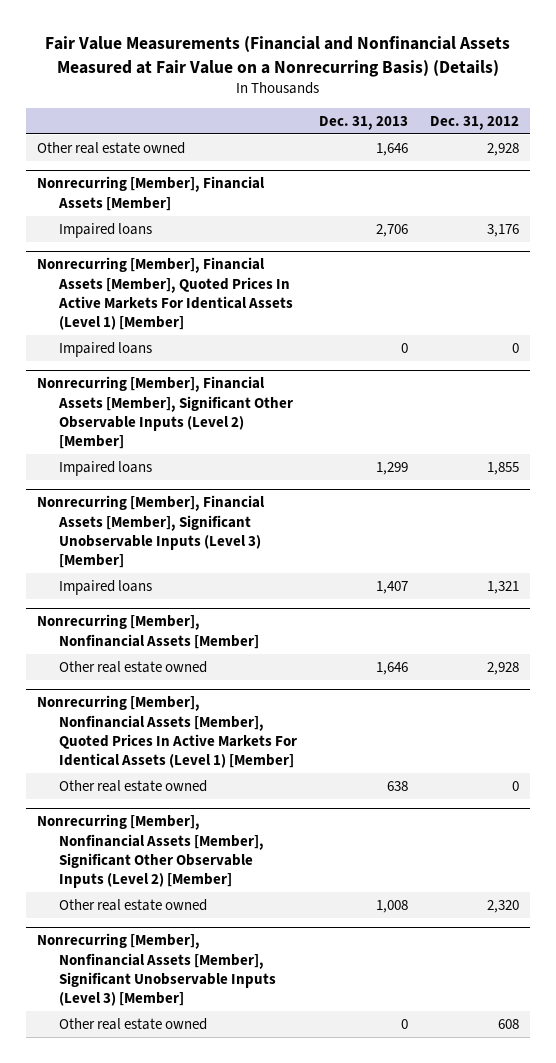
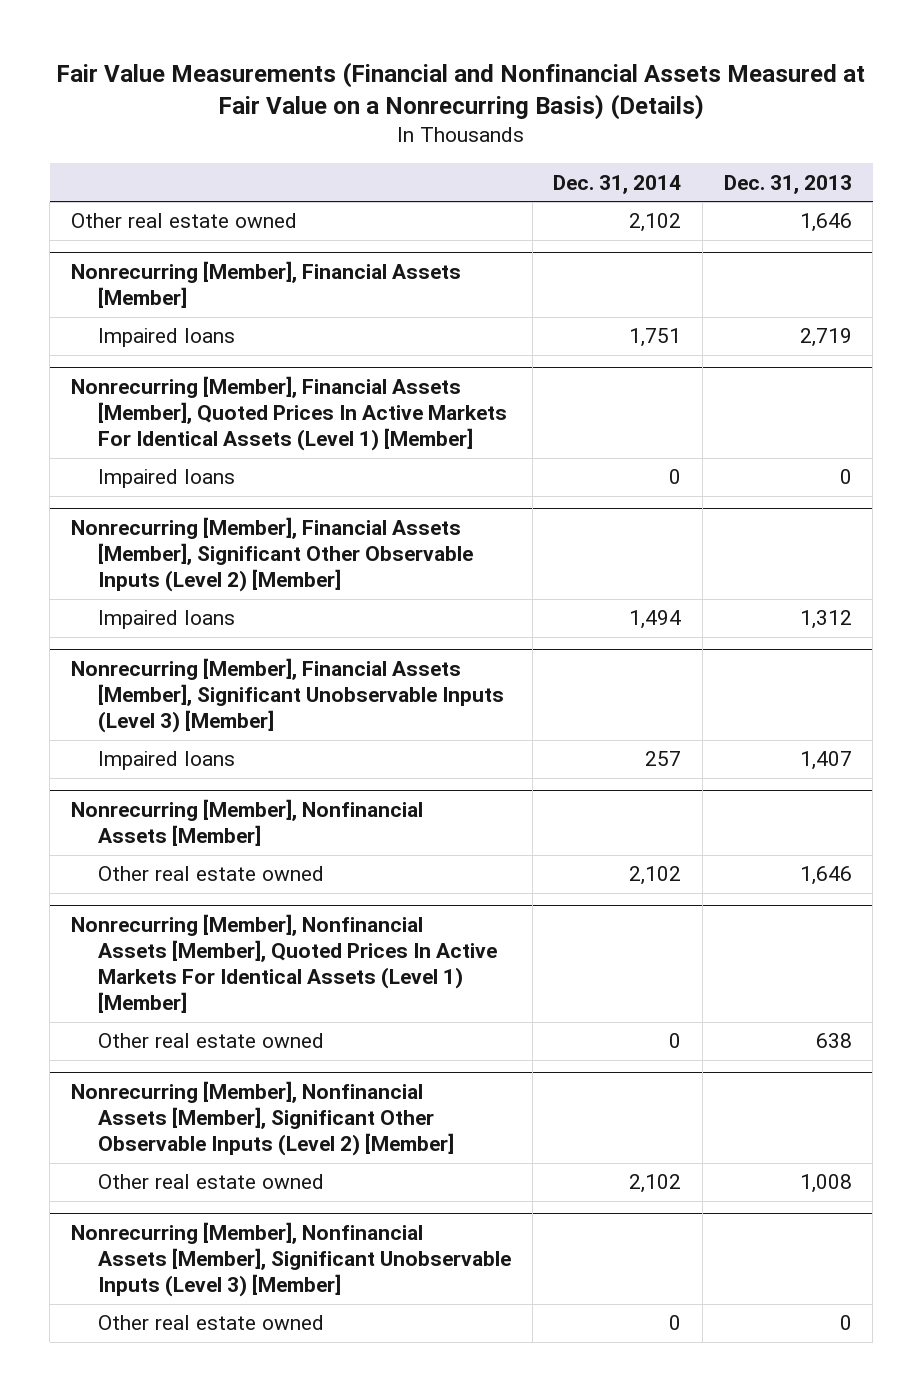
- | Dec. 31, 2013 | Dec. 31, 2012
+ | Dec. 31, 2014 | Dec. 31, 2013
@ Nonrecurring [Member], Financial Assets [Member]
- Impaired loans | 2,706 | 3,176
+ Impaired loans | 1,751 | 2,719
@ Nonrecurring [Member], Financial Assets [Member], Significant Other Observable Inputs (Level 2) [Member]
- Impaired loans | 1,299 | 1,855
+ Impaired loans | 1,494 | 1,312

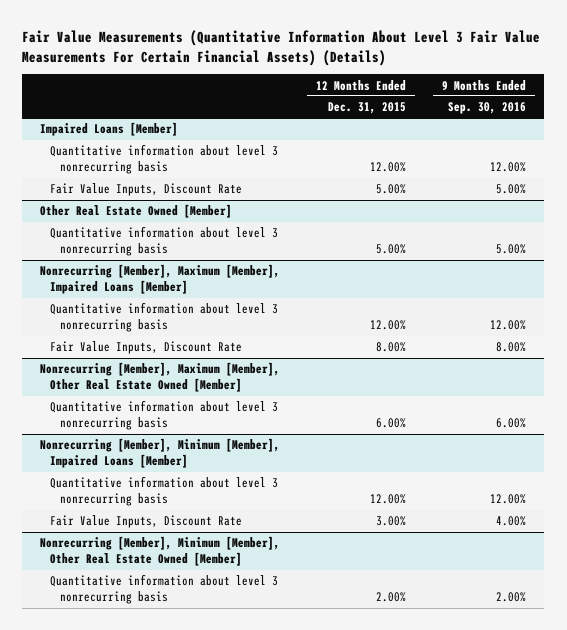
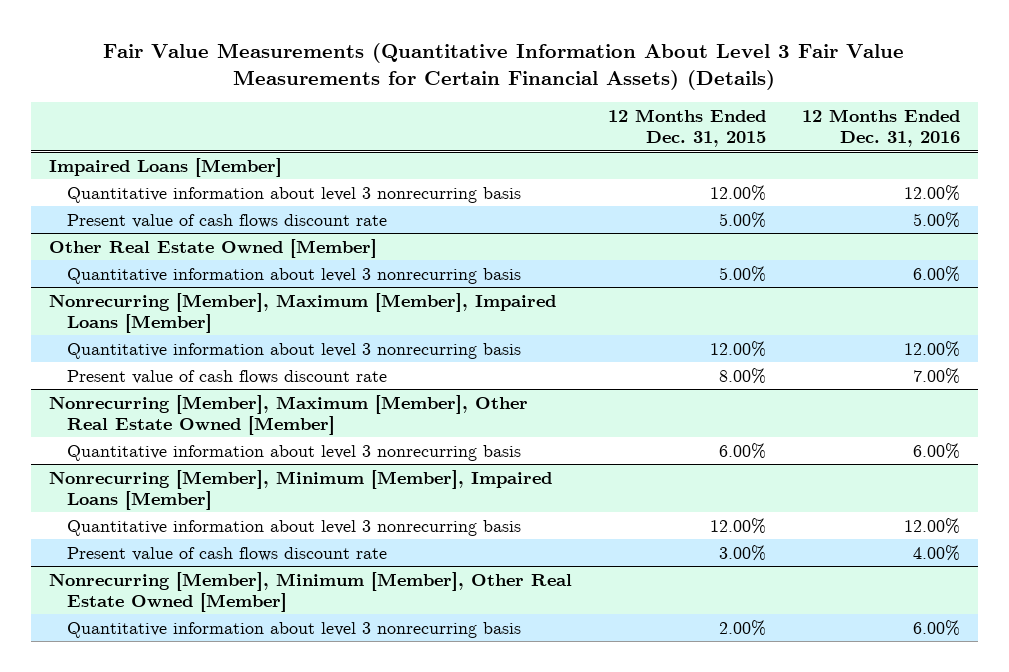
- Fair Value Measurements (Quantitative Information About Level 3 Fair Value Measurements For Certain Financial Assets) (Details)
+ Fair Value Measurements (Quantitative Information About Level 3 Fair Value Measurements for Certain Financial Assets) (Details)
- | 12 Months Ended Dec. 31, 2015 | 9 Months Ended Sep. 30, 2016
+ | 12 Months Ended Dec. 31, 2015 | 12 Months Ended Dec. 31, 2016
@ Impaired Loans [Member]
- Fair Value Inputs, Discount Rate | 5.00% | 5.00%
+ Present value of cash flows discount rate | 5.00% | 5.00%
@ Nonrecurring [Member], Maximum [Member], Impaired Loans [Member]
- Fair Value Inputs, Discount Rate | 8.00% | 8.00%
+ Present value of cash flows discount rate | 8.00% | 7.00%
@ Nonrecurring [Member], Minimum [Member], Impaired Loans [Member]
- Fair Value Inputs, Discount Rate | 3.00% | 4.00%
+ Present value of cash flows discount rate | 3.00% | 4.00%

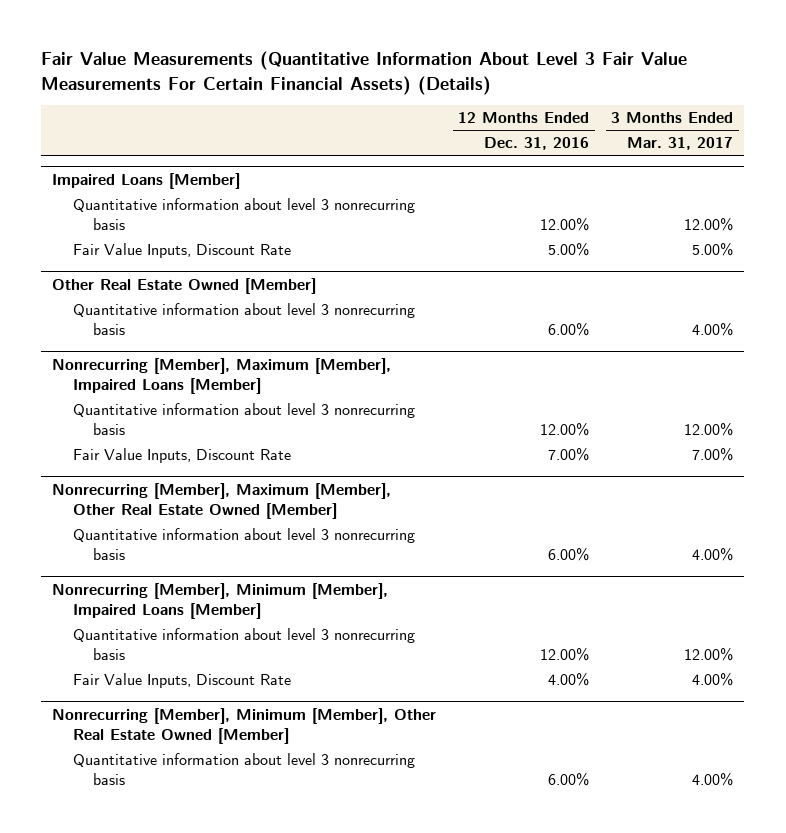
- Fair Value Measurements (Quantitative Information About Level 3 Fair Value Measurements for Certain Financial Assets) (Details)
+ Fair Value Measurements (Quantitative Information About Level 3 Fair Value Measurements For Certain Financial Assets) (Details)
- | 12 Months Ended Dec. 31, 2015 | 12 Months Ended Dec. 31, 2016
+ | 12 Months Ended Dec. 31, 2016 | 3 Months Ended Mar. 31, 2017
@ Impaired Loans [Member]
- Present value of cash flows discount rate | 5.00% | 5.00%
+ Fair Value Inputs, Discount Rate | 5.00% | 5.00%
@ Nonrecurring [Member], Maximum [Member], Impaired Loans [Member]
- Present value of cash flows discount rate | 8.00% | 7.00%
+ Fair Value Inputs, Discount Rate | 7.00% | 7.00%
@ Nonrecurring [Member], Minimum [Member], Impaired Loans [Member]
- Present value of cash flows discount rate | 3.00% | 4.00%
+ Fair Value Inputs, Discount Rate | 4.00% | 4.00%

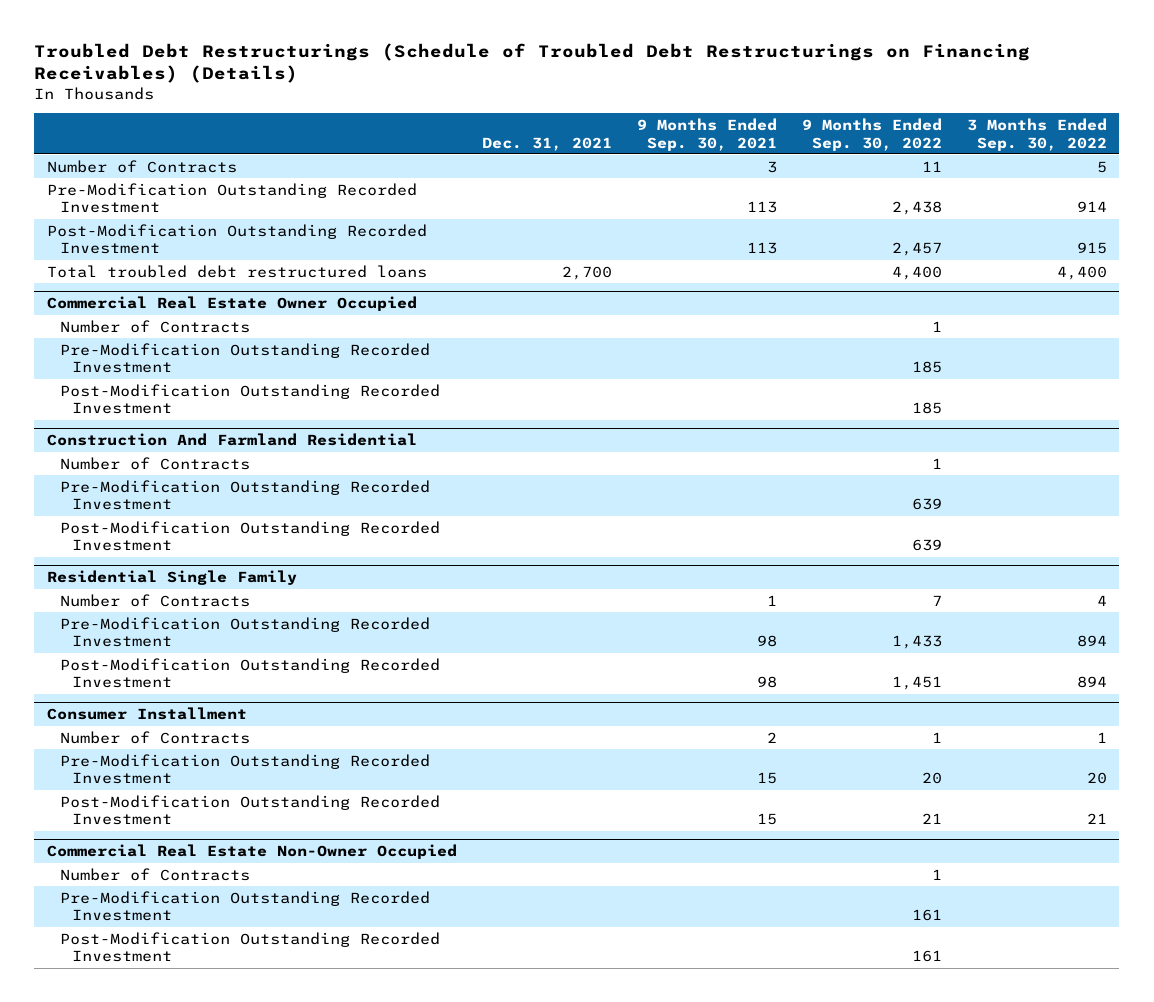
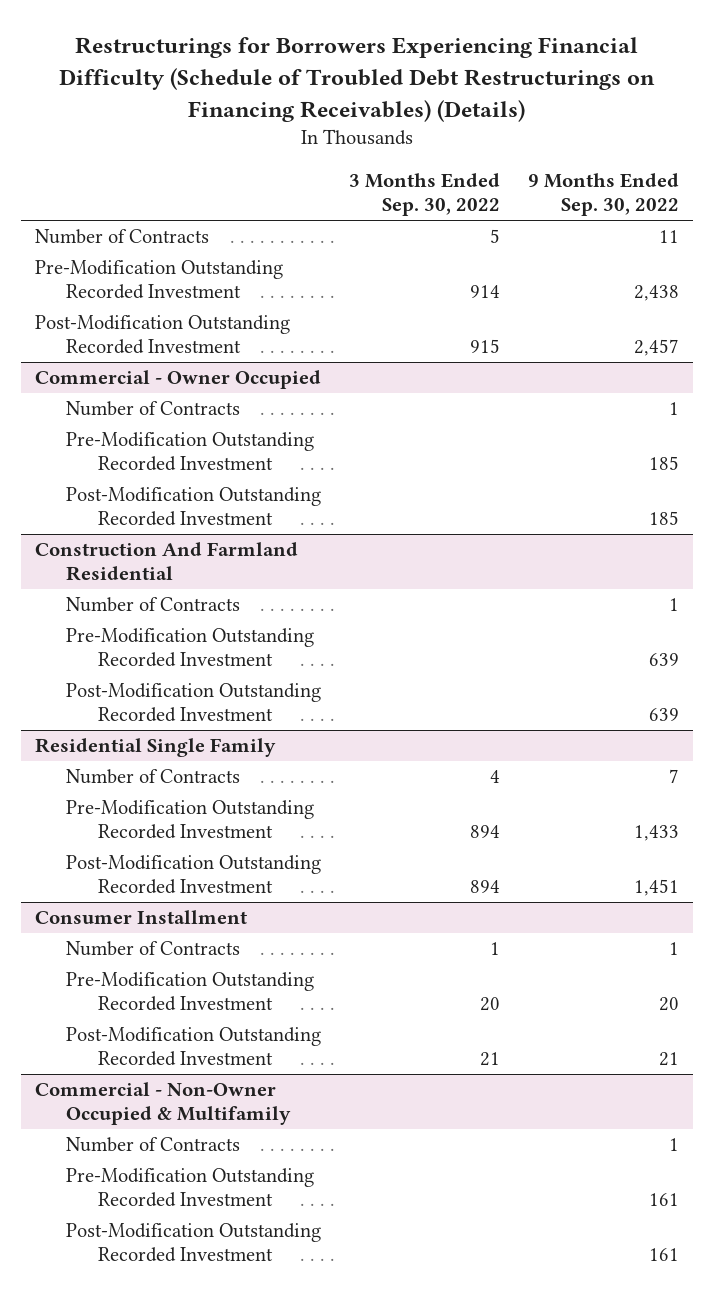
- Troubled Debt Restructurings (Schedule of Troubled Debt Restructurings on Financing Receivables) (Details)
+ Restructurings for Borrowers Experiencing Financial Difficulty (Schedule of Troubled Debt Restructurings on Financing Receivables) (Details)
- | Dec. 31, 2021 | 9 Months Ended Sep. 30, 2021 | 9 Months Ended Sep. 30, 2022 | 3 Months Ended Sep. 30, 2022
+ | 3 Months Ended Sep. 30, 2022 | 9 Months Ended Sep. 30, 2022
- Total troubled debt restructured loans | 2,700 | | 4,400 | 4,400
- Commercial Real Estate Owner Occupied
+ Commercial - Owner Occupied
- Commercial Real Estate Non-Owner Occupied
+ Commercial - Non-Owner Occupied & Multifamily

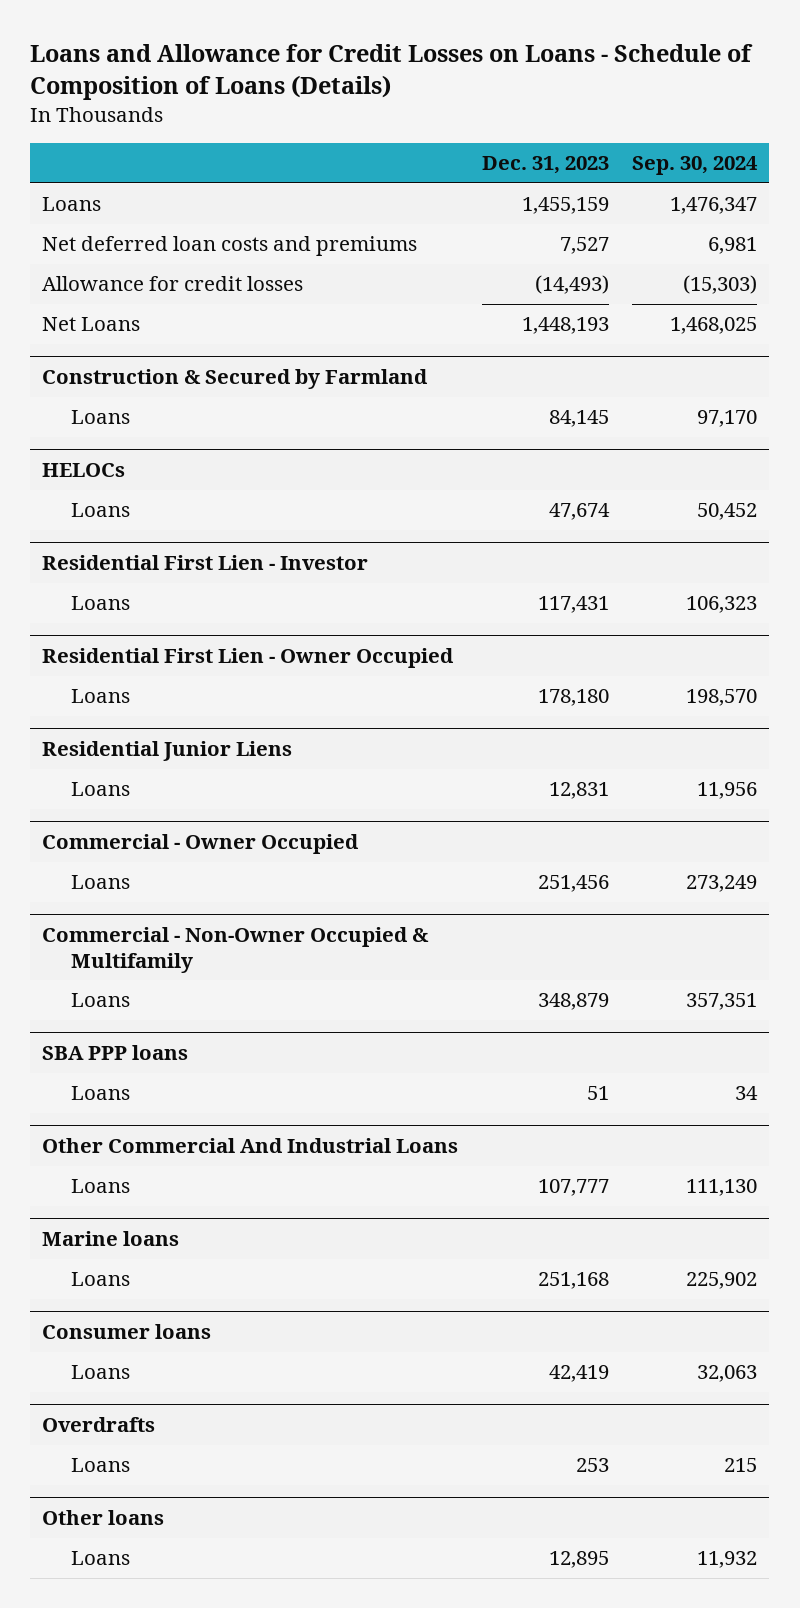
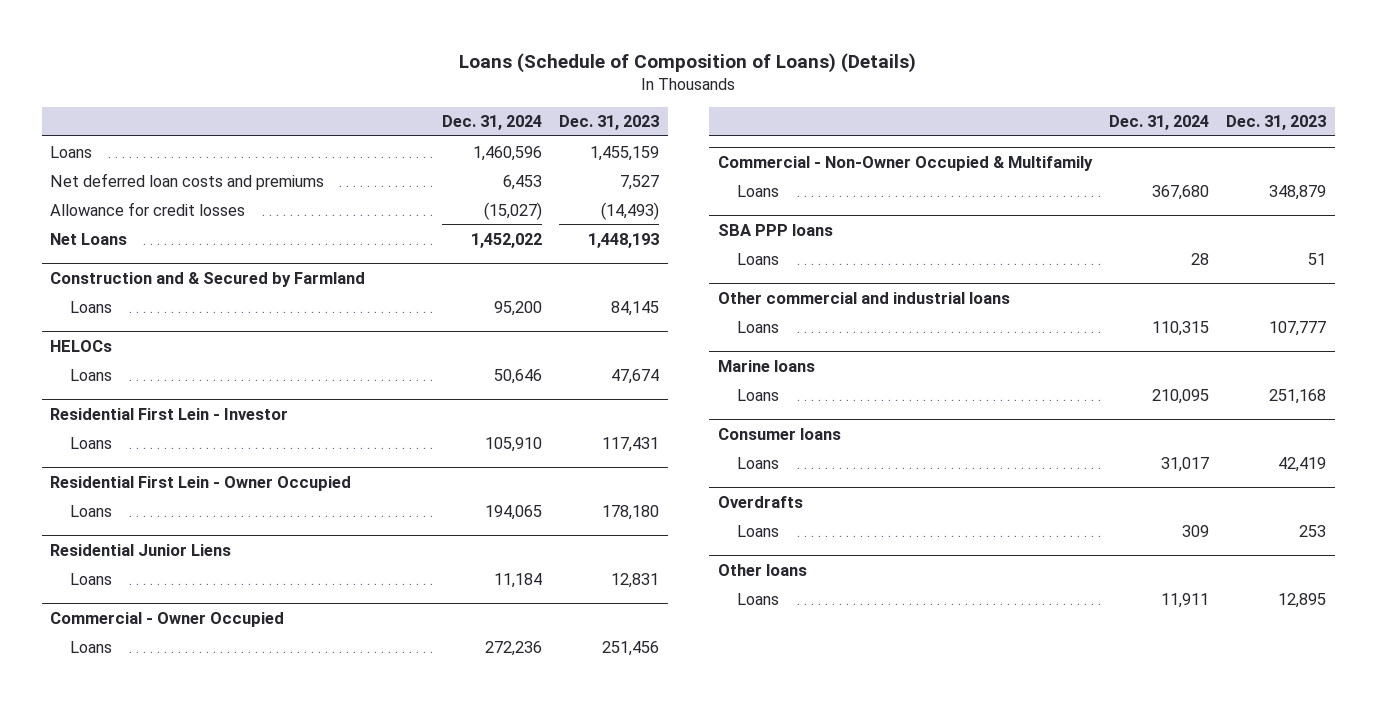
- Loans and Allowance for Credit Losses on Loans - Schedule of Composition of Loans (Details)
+ Loans (Schedule of Composition of Loans) (Details)
- | Dec. 31, 2023 | Sep. 30, 2024
+ | Dec. 31, 2024 | Dec. 31, 2023
- Construction & Secured by Farmland
+ Construction and & Secured by Farmland
- Residential First Lien - Investor
+ Residential First Lein - Investor
- Residential First Lien - Owner Occupied
+ Residential First Lein - Owner Occupied
- Other Commercial And Industrial Loans
+ Other commercial and industrial loans

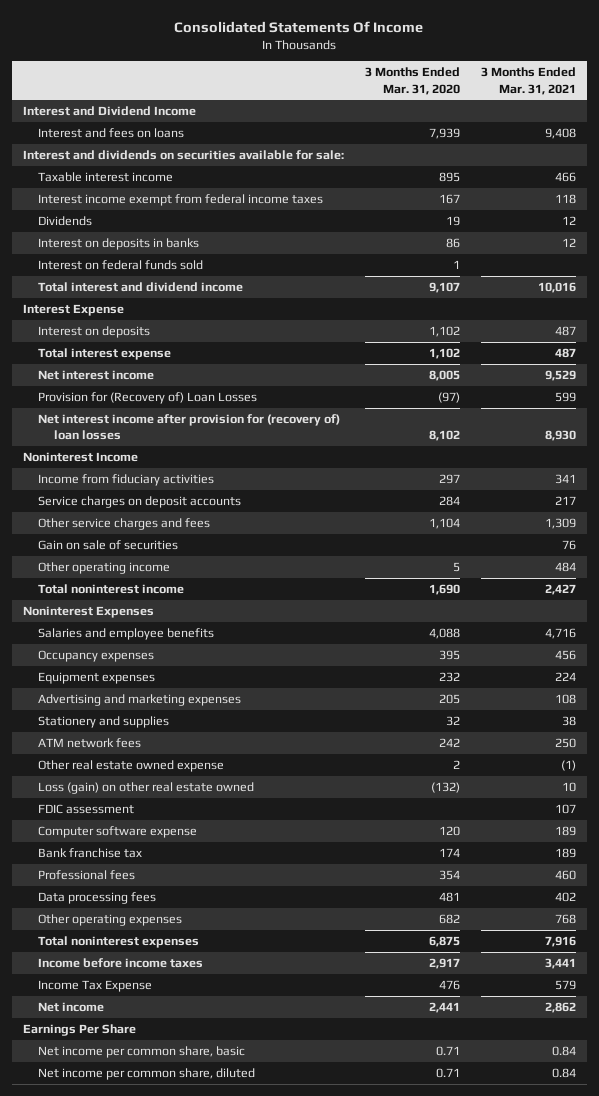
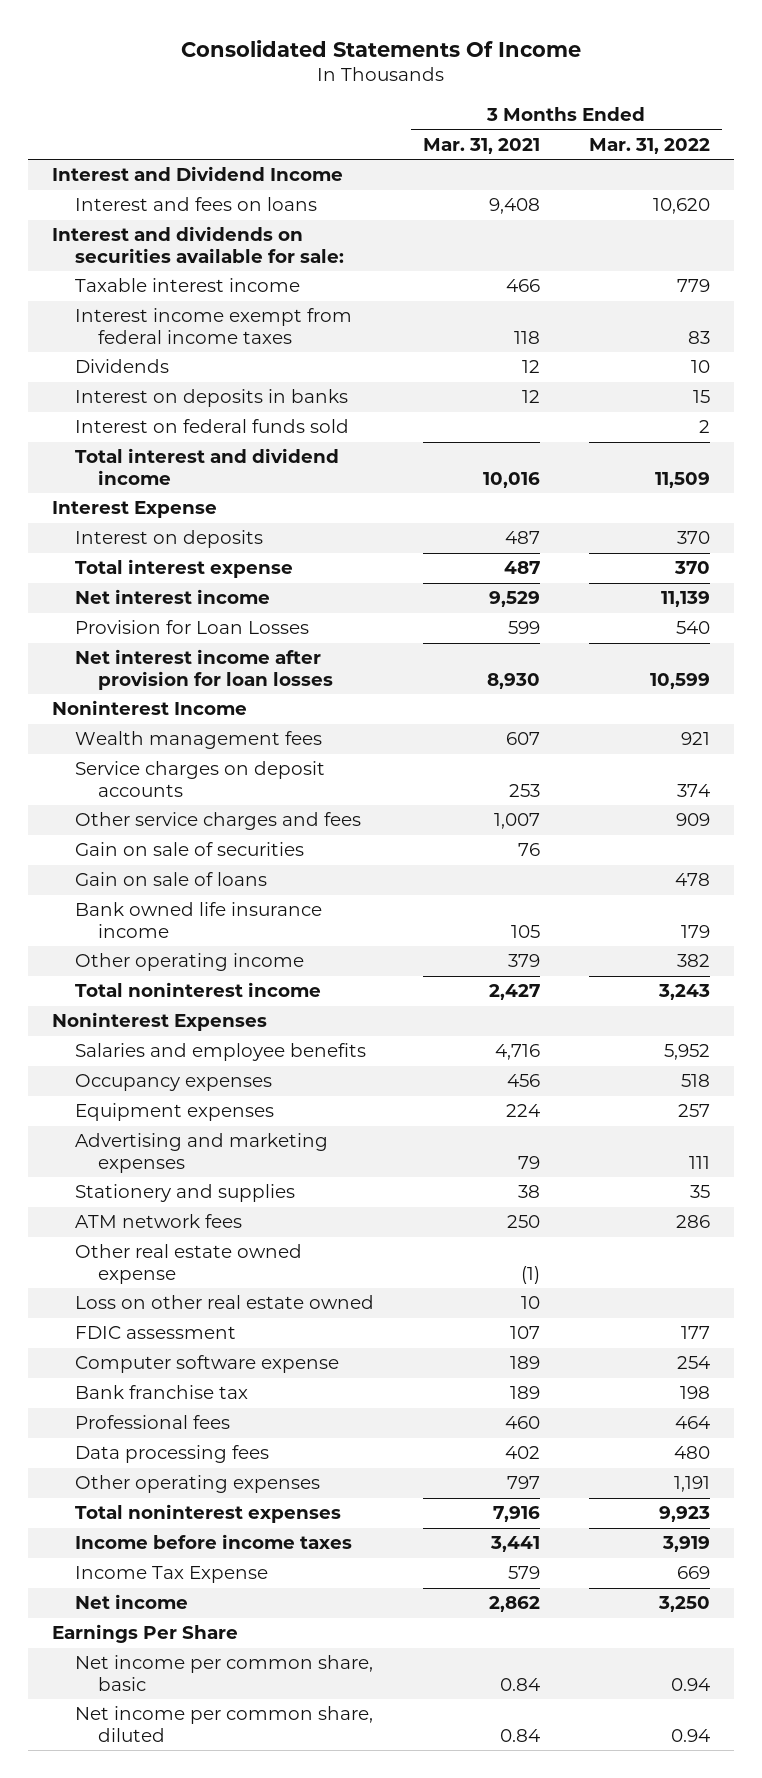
- | 3 Months Ended Mar. 31, 2020 | 3 Months Ended Mar. 31, 2021
+ | 3 Months Ended Mar. 31, 2021 | 3 Months Ended Mar. 31, 2022
- Provision for (Recovery of) Loan Losses | (97) | 599
- Net interest income after provision for (recovery of) loan losses | 8,102 | 8,930
+ Provision for Loan Losses | 599 | 540
+ Net interest income after provision for loan losses | 8,930 | 10,599
- Income from fiduciary activities | 297 | 341
- Service charges on deposit accounts | 284 | 217
- Other service charges and fees | 1,104 | 1,309
+ Wealth management fees | 607 | 921
+ Service charges on deposit accounts | 253 | 374
+ Other service charges and fees | 1,007 | 909
- Other operating income | 5 | 484
+ Gain on sale of loans | | 478
+ Bank owned life insurance income | 105 | 179
+ Other operating income | 379 | 382
- Advertising and marketing expenses | 205 | 108
+ Advertising and marketing expenses | 79 | 111
- Loss (gain) on other real estate owned | (132) | 10
+ Loss on other real estate owned | 10 |
- Other operating expenses | 682 | 768
+ Other operating expenses | 797 | 1,191

